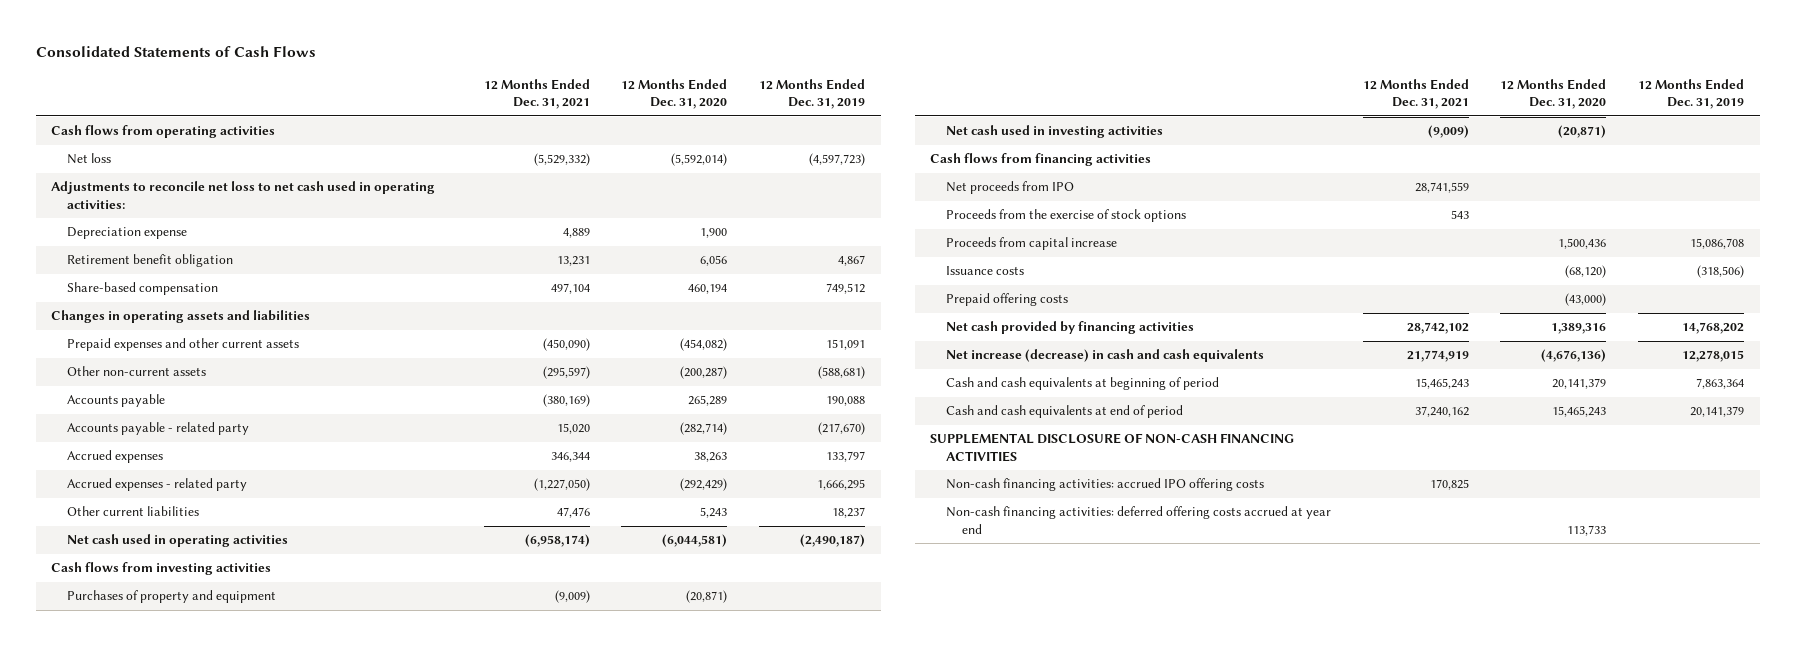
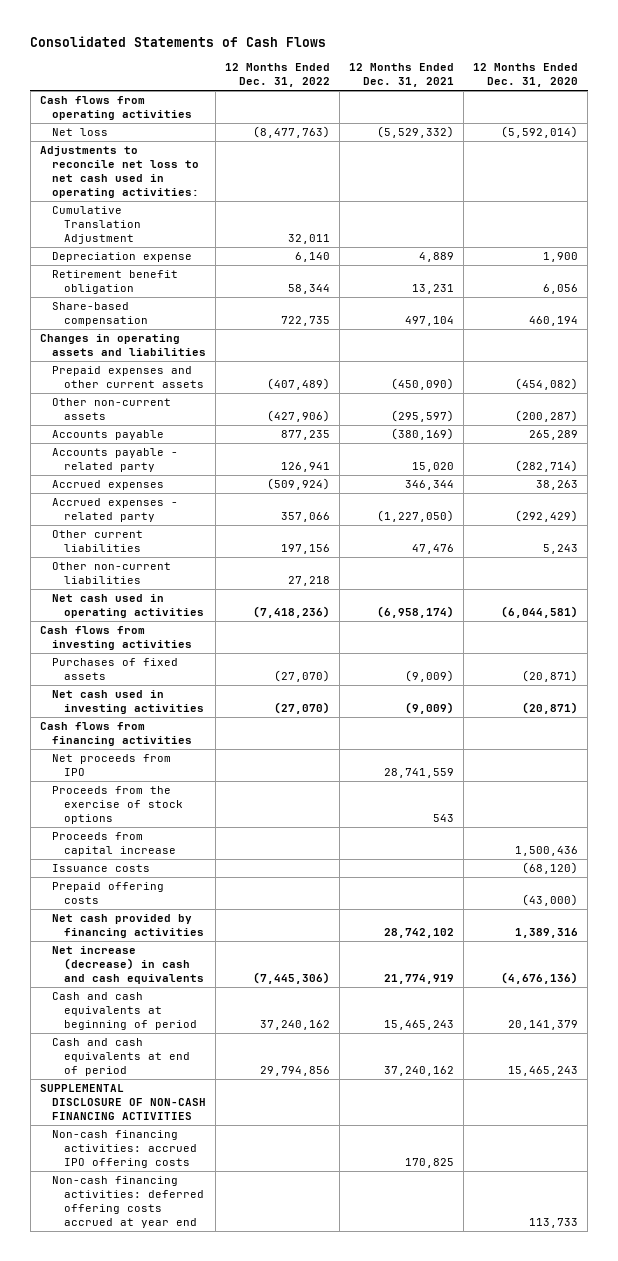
- | 12 Months Ended Dec. 31, 2021 | 12 Months Ended Dec. 31, 2020 | 12 Months Ended Dec. 31, 2019
+ | 12 Months Ended Dec. 31, 2022 | 12 Months Ended Dec. 31, 2021 | 12 Months Ended Dec. 31, 2020
+ Cumulative Translation Adjustment | 32,011 | |
+ Other non-current liabilities | 27,218 | |
- Purchases of property and equipment | (9,009) | (20,871) |
+ Purchases of fixed assets | (27,070) | (9,009) | (20,871)

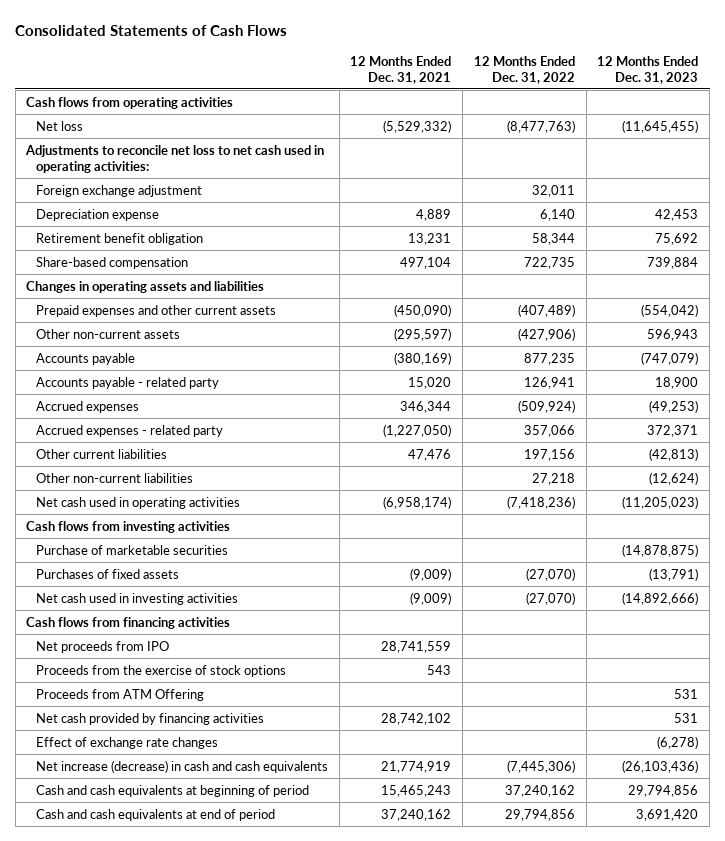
- | 12 Months Ended Dec. 31, 2022 | 12 Months Ended Dec. 31, 2021 | 12 Months Ended Dec. 31, 2020
+ | 12 Months Ended Dec. 31, 2021 | 12 Months Ended Dec. 31, 2022 | 12 Months Ended Dec. 31, 2023
- Cumulative Translation Adjustment | 32,011 | |
+ Foreign exchange adjustment | | 32,011 |
+ Purchase of marketable securities | | | (14,878,875)
- Proceeds from capital increase | | | 1,500,436
- Issuance costs | | | (68,120)
- Prepaid offering costs | | | (43,000)
+ Proceeds from ATM Offering | | | 531
+ Effect of exchange rate changes | | | (6,278)
- SUPPLEMENTAL DISCLOSURE OF NON-CASH FINANCING ACTIVITIES
- Non-cash financing activities: accrued IPO offering costs | | 170,825 |
- Non-cash financing activities: deferred offering costs accrued at year end | | | 113,733

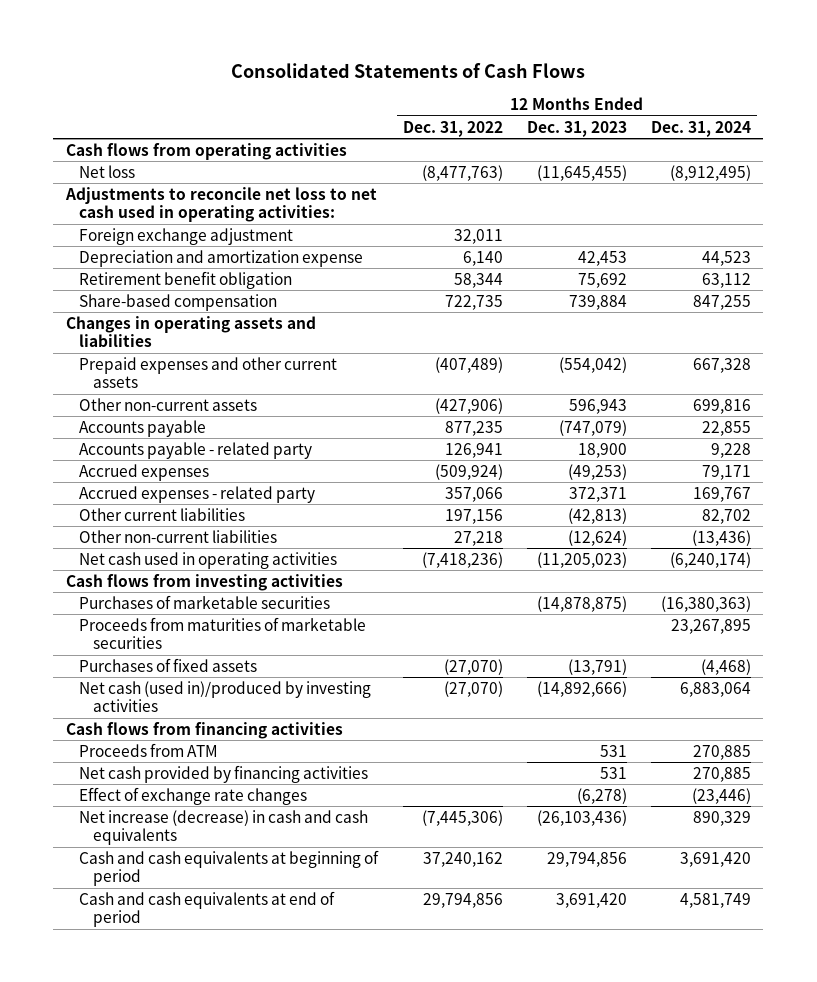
- | 12 Months Ended Dec. 31, 2021 | 12 Months Ended Dec. 31, 2022 | 12 Months Ended Dec. 31, 2023
+ | 12 Months Ended Dec. 31, 2022 | 12 Months Ended Dec. 31, 2023 | 12 Months Ended Dec. 31, 2024
- Depreciation expense | 4,889 | 6,140 | 42,453
+ Depreciation and amortization expense | 6,140 | 42,453 | 44,523
- Purchase of marketable securities | | | (14,878,875)
+ Purchases of marketable securities | | (14,878,875) | (16,380,363)
+ Proceeds from maturities of marketable securities | | | 23,267,895
- Net cash used in investing activities | (9,009) | (27,070) | (14,892,666)
+ Net cash (used in)/produced by investing activities | (27,070) | (14,892,666) | 6,883,064
- Net proceeds from IPO | 28,741,559 | |
- Proceeds from the exercise of stock options | 543 | |
- Proceeds from ATM Offering | | | 531
+ Proceeds from ATM | | 531 | 270,885

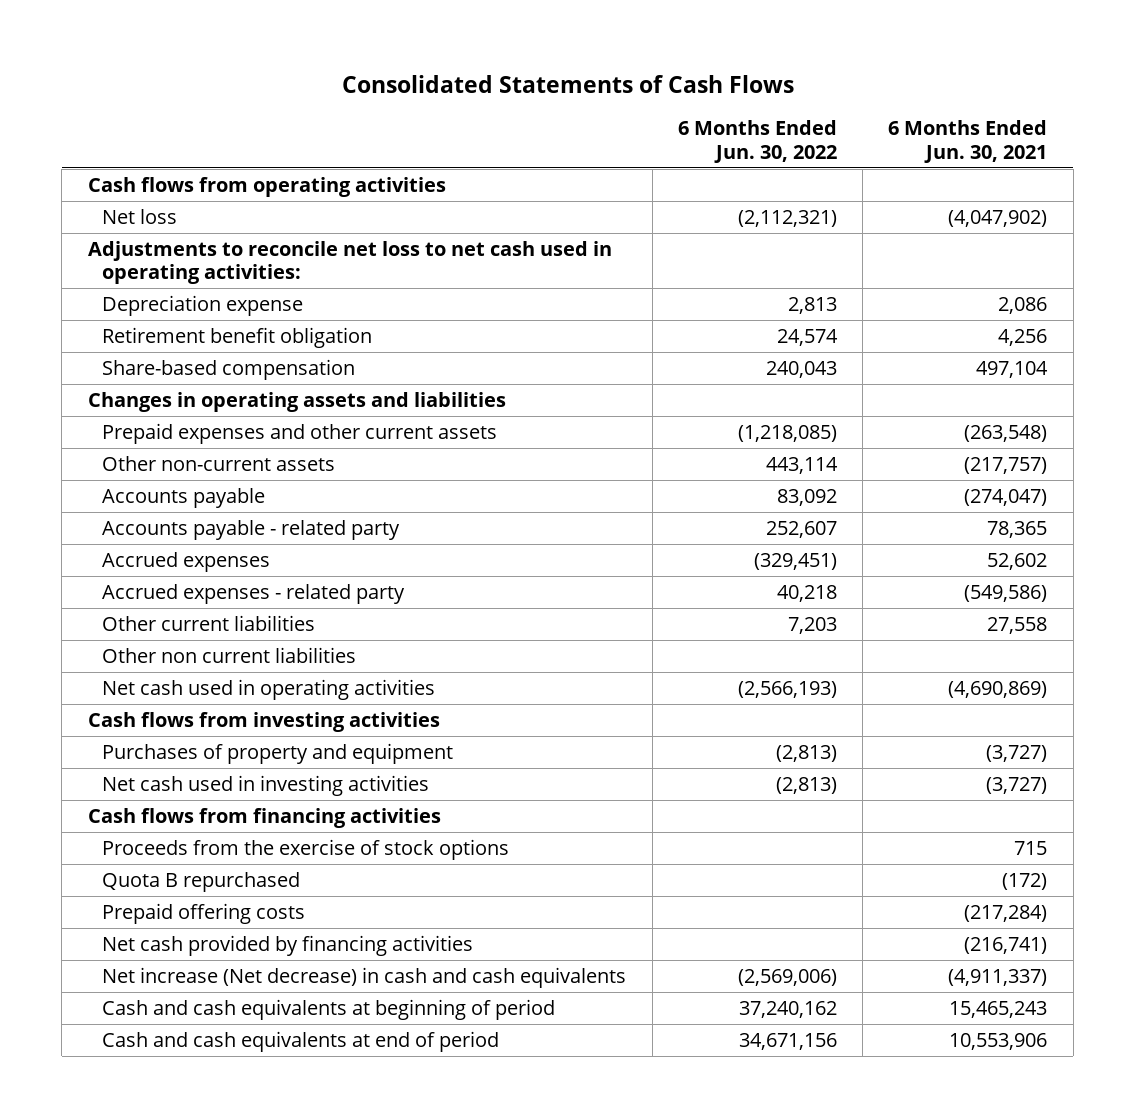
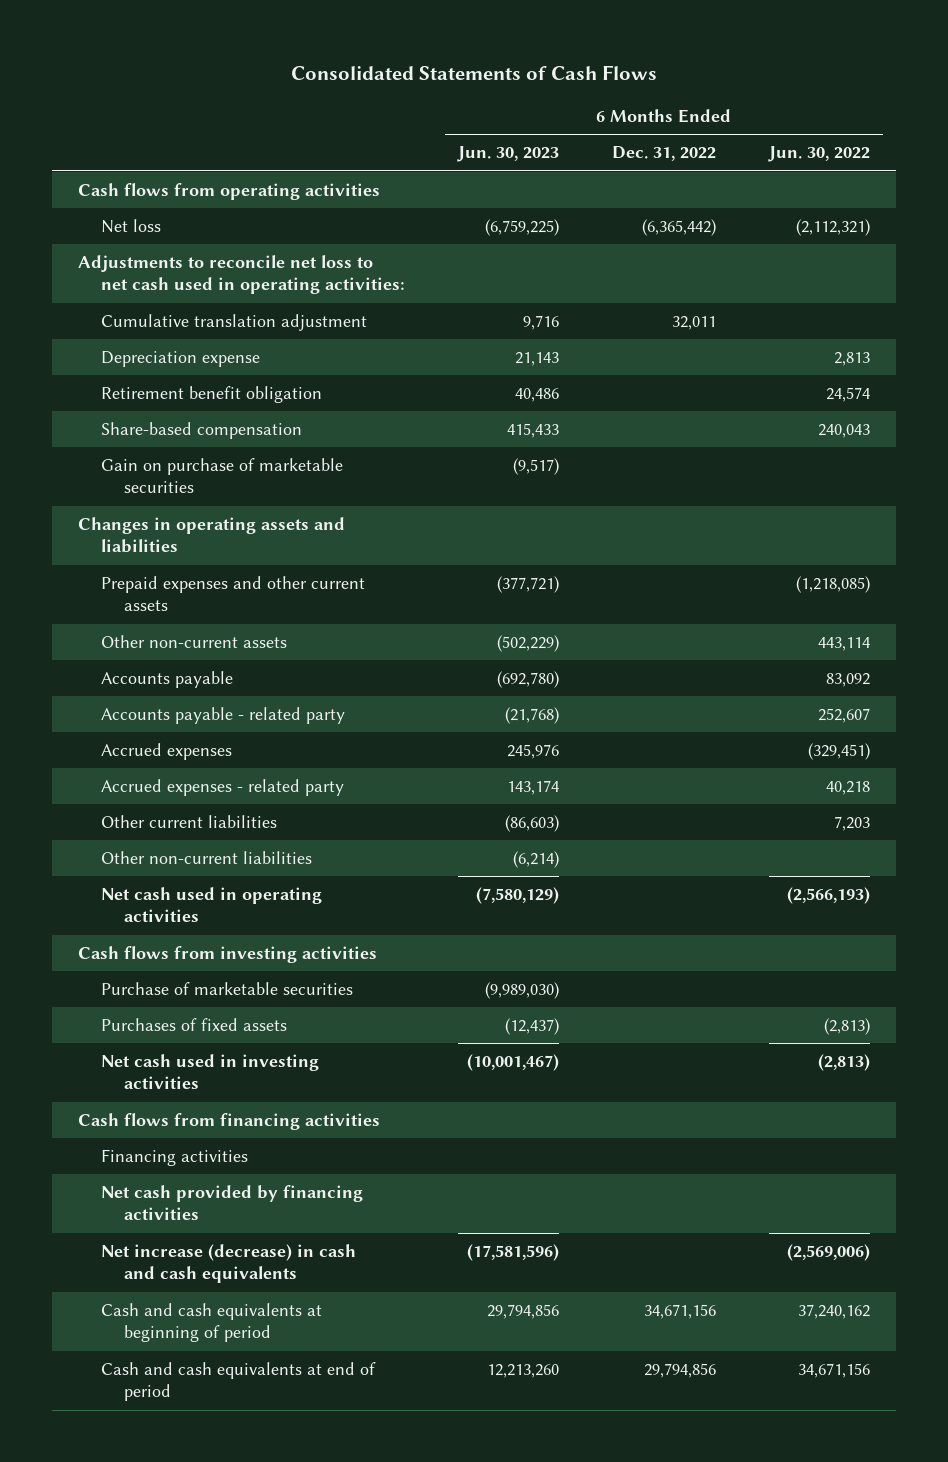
- | 6 Months Ended Jun. 30, 2022 | 6 Months Ended Jun. 30, 2021
+ | 6 Months Ended Jun. 30, 2023 | 6 Months Ended Dec. 31, 2022 | 6 Months Ended Jun. 30, 2022
+ Cumulative translation adjustment | 9,716 | 32,011 |
+ Gain on purchase of marketable securities | (9,517) | |
- Other non current liabilities
+ Other non-current liabilities | (6,214) | |
- Purchases of property and equipment | (2,813) | (3,727)
+ Purchase of marketable securities | (9,989,030) | |
+ Purchases of fixed assets | (12,437) | | (2,813)
- Proceeds from the exercise of stock options | | 715
- Quota B repurchased | | (172)
- Prepaid offering costs | | (217,284)
+ Financing activities
- Net increase (Net decrease) in cash and cash equivalents | (2,569,006) | (4,911,337)
+ Net increase (decrease) in cash and cash equivalents | (17,581,596) | | (2,569,006)

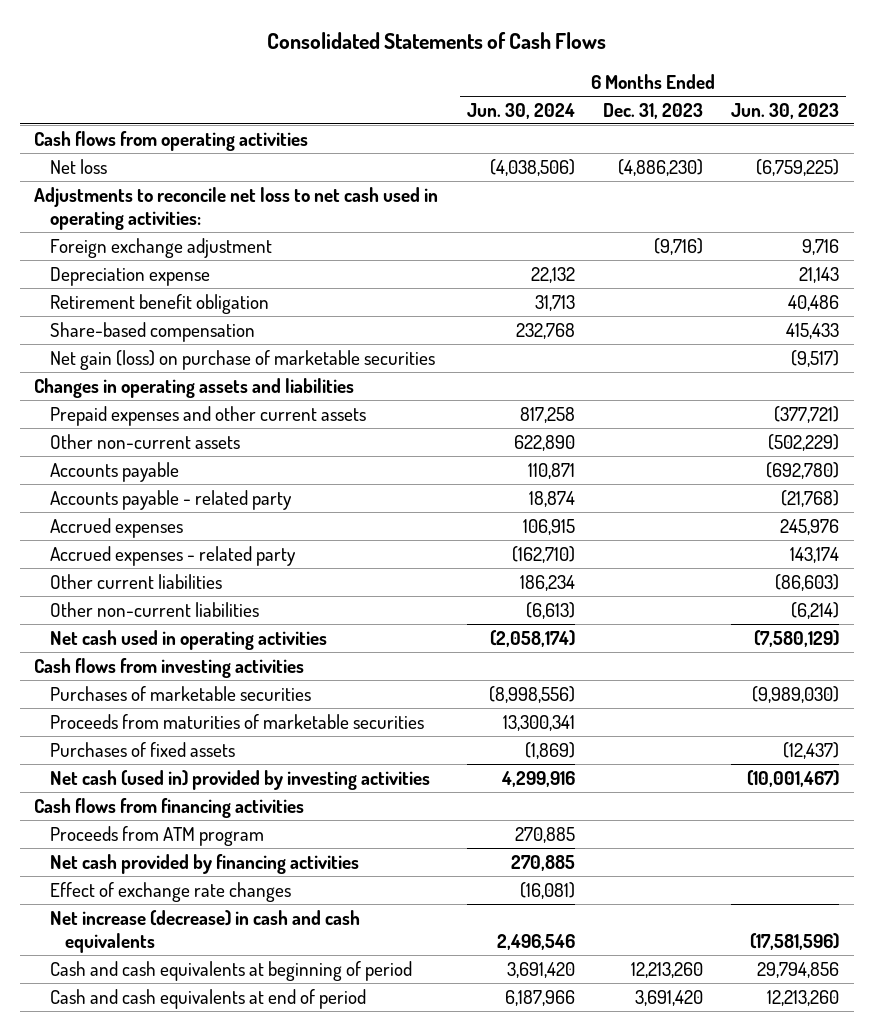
- | 6 Months Ended Jun. 30, 2023 | 6 Months Ended Dec. 31, 2022 | 6 Months Ended Jun. 30, 2022
+ | 6 Months Ended Jun. 30, 2024 | 6 Months Ended Dec. 31, 2023 | 6 Months Ended Jun. 30, 2023
- Cumulative translation adjustment | 9,716 | 32,011 |
+ Foreign exchange adjustment | | (9,716) | 9,716
- Gain on purchase of marketable securities | (9,517) | |
+ Net gain (loss) on purchase of marketable securities | | | (9,517)
- Purchase of marketable securities | (9,989,030) | |
+ Purchases of marketable securities | (8,998,556) | | (9,989,030)
+ Proceeds from maturities of marketable securities | 13,300,341 | |
- Net cash used in investing activities | (10,001,467) | | (2,813)
+ Net cash (used in) provided by investing activities | 4,299,916 | | (10,001,467)
- Financing activities
+ Proceeds from ATM program | 270,885 | |
+ Effect of exchange rate changes | (16,081) | |

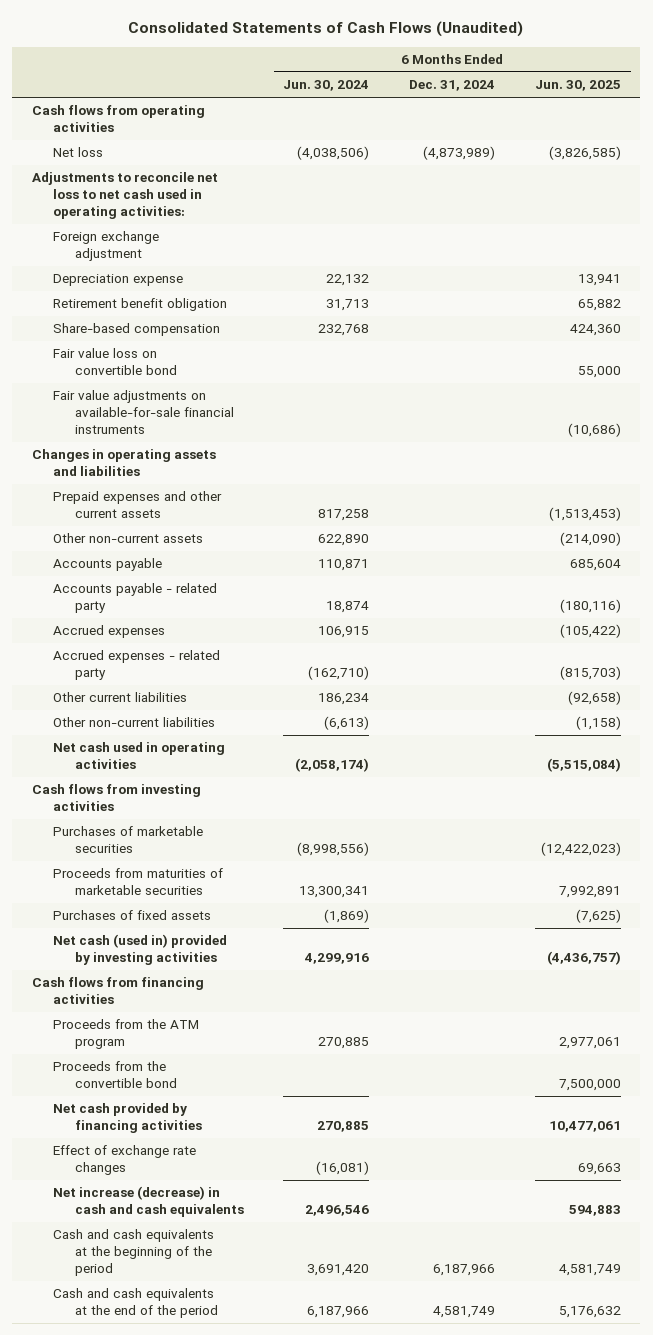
- Consolidated Statements of Cash Flows
+ Consolidated Statements of Cash Flows (Unaudited)
- | 6 Months Ended Jun. 30, 2024 | 6 Months Ended Dec. 31, 2023 | 6 Months Ended Jun. 30, 2023
+ | 6 Months Ended Jun. 30, 2024 | 6 Months Ended Dec. 31, 2024 | 6 Months Ended Jun. 30, 2025
- Net gain (loss) on purchase of marketable securities | | | (9,517)
+ Fair value loss on convertible bond | | | 55,000
+ Fair value adjustments on available-for-sale financial instruments | | | (10,686)
- Proceeds from ATM program | 270,885 | |
+ Proceeds from the ATM program | 270,885 | | 2,977,061
+ Proceeds from the convertible bond | | | 7,500,000
- Cash and cash equivalents at beginning of period | 3,691,420 | 12,213,260 | 29,794,856
- Cash and cash equivalents at end of period | 6,187,966 | 3,691,420 | 12,213,260
+ Cash and cash equivalents at the beginning of the period | 3,691,420 | 6,187,966 | 4,581,749
+ Cash and cash equivalents at the end of the period | 6,187,966 | 4,581,749 | 5,176,632

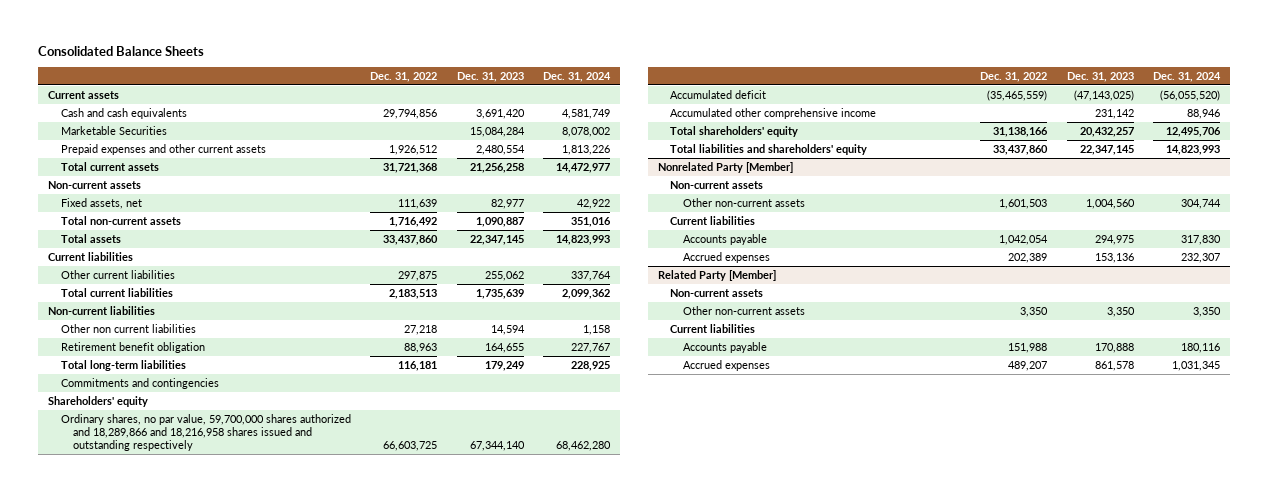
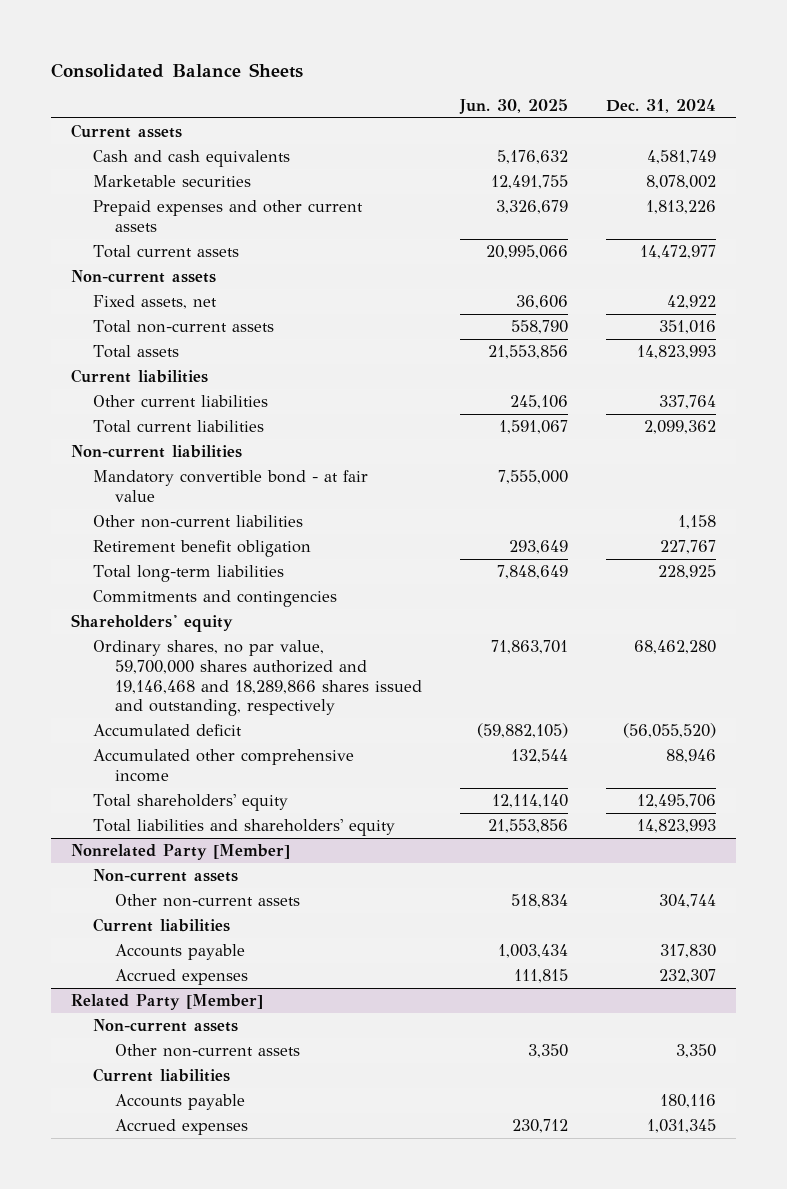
- | Dec. 31, 2022 | Dec. 31, 2023 | Dec. 31, 2024
+ | Jun. 30, 2025 | Dec. 31, 2024
- Marketable Securities | | 15,084,284 | 8,078,002
+ Marketable securities | 12,491,755 | 8,078,002
- Other non current liabilities | 27,218 | 14,594 | 1,158
+ Mandatory convertible bond - at fair value | 7,555,000 |
+ Other non-current liabilities | | 1,158
- Ordinary shares, no par value, 59,700,000 shares authorized and 18,289,866 and 18,216,958 shares issued and outstanding respectively | 66,603,725 | 67,344,140 | 68,462,280
+ Ordinary shares, no par value, 59,700,000 shares authorized and 19,146,468 and 18,289,866 shares issued and outstanding, respectively | 71,863,701 | 68,462,280

